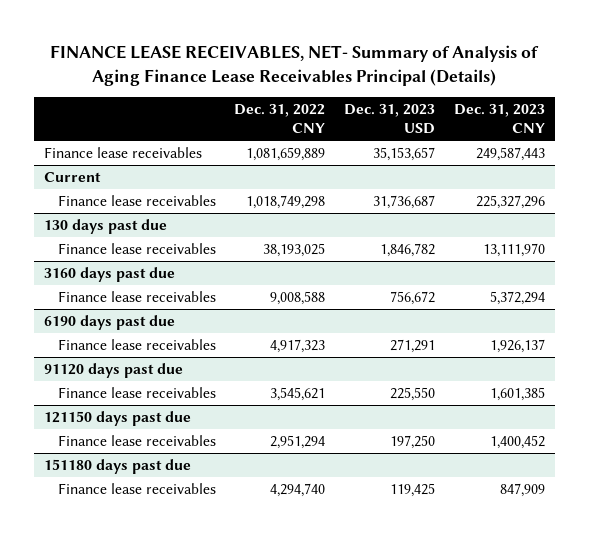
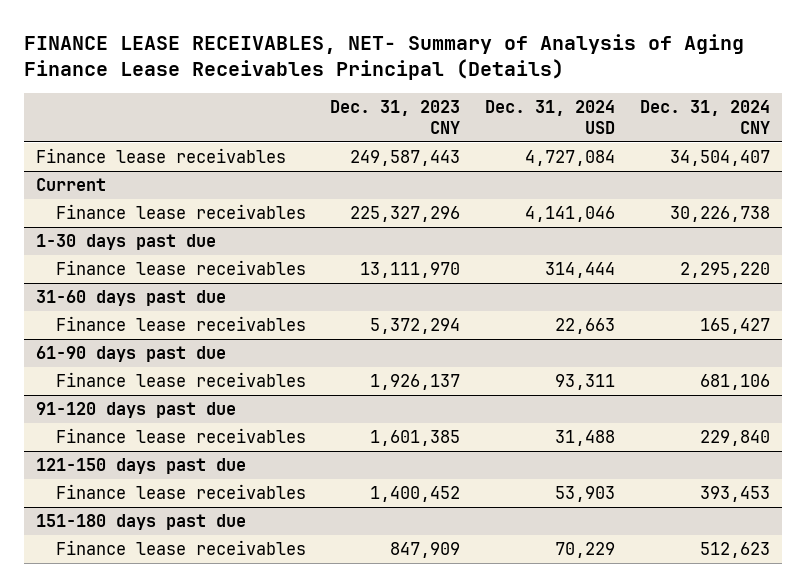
- | Dec. 31, 2022 CNY | Dec. 31, 2023 USD | Dec. 31, 2023 CNY
+ | Dec. 31, 2023 CNY | Dec. 31, 2024 USD | Dec. 31, 2024 CNY
- 130 days past due
+ 1-30 days past due
- 3160 days past due
+ 31-60 days past due
- 6190 days past due
+ 61-90 days past due
- 91120 days past due
+ 91-120 days past due
- 121150 days past due
+ 121-150 days past due
- 151180 days past due
+ 151-180 days past due

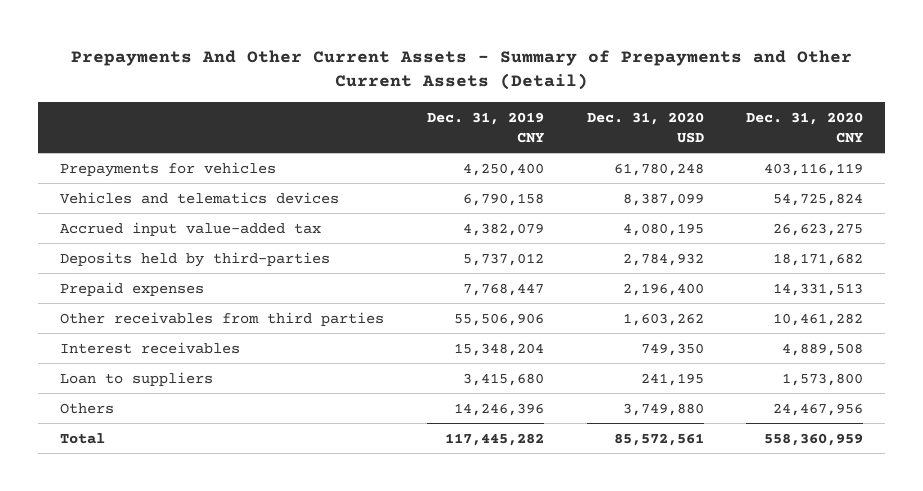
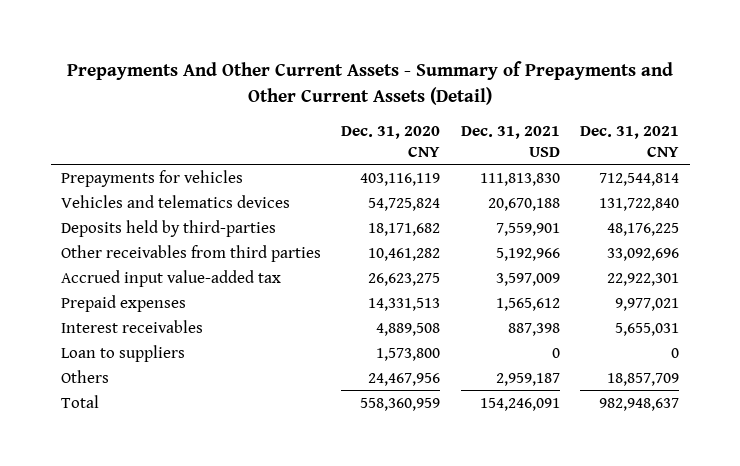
- | Dec. 31, 2019 CNY | Dec. 31, 2020 USD | Dec. 31, 2020 CNY
+ | Dec. 31, 2020 CNY | Dec. 31, 2021 USD | Dec. 31, 2021 CNY
moved down: Accrued input value-added tax | 26,623,275 | 3,597,009 | 22,922,301
moved down: Prepaid expenses | 14,331,513 | 1,565,612 | 9,977,021

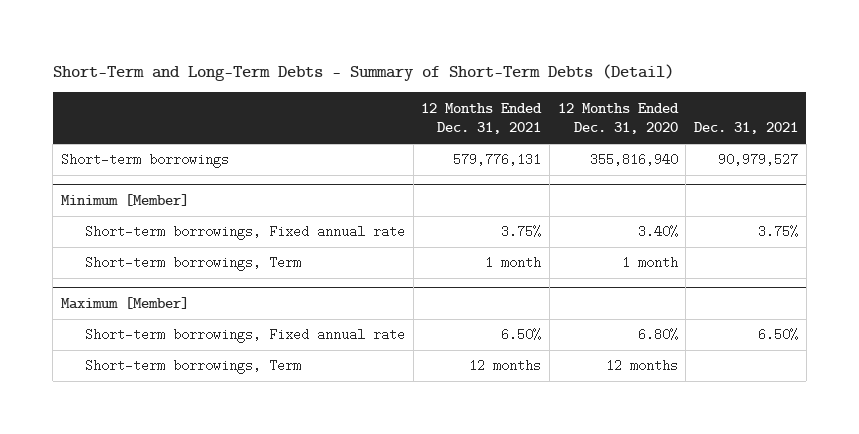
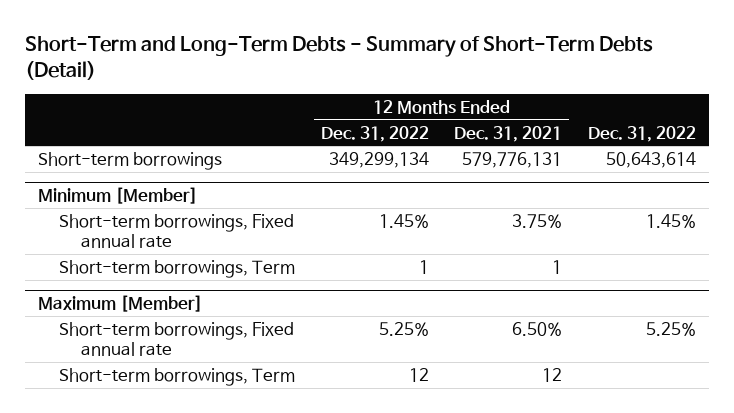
- | 12 Months Ended Dec. 31, 2021 | 12 Months Ended Dec. 31, 2020 | Dec. 31, 2021
+ | 12 Months Ended Dec. 31, 2022 | 12 Months Ended Dec. 31, 2021 | Dec. 31, 2022
@ Minimum [Member]
- Short-term borrowings, Term | 1 month | 1 month |
+ Short-term borrowings, Term | 1 | 1 |
@ Maximum [Member]
- Short-term borrowings, Term | 12 months | 12 months |
+ Short-term borrowings, Term | 12 | 12 |

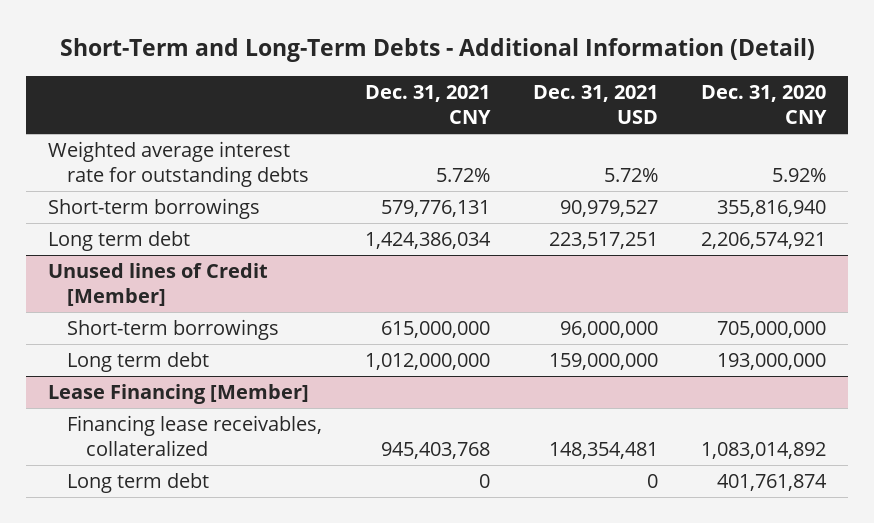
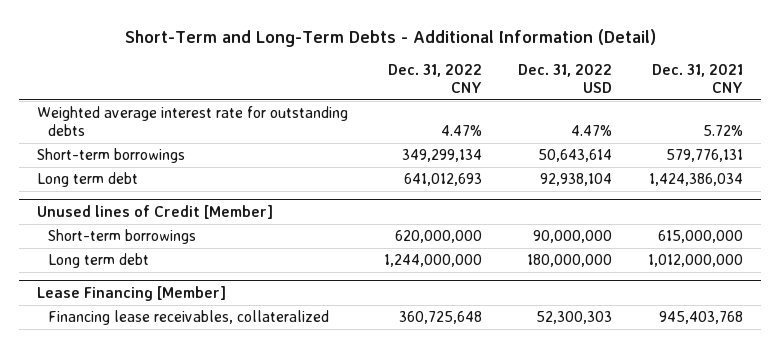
- | Dec. 31, 2021 CNY | Dec. 31, 2021 USD | Dec. 31, 2020 CNY
+ | Dec. 31, 2022 CNY | Dec. 31, 2022 USD | Dec. 31, 2021 CNY
@ Lease Financing [Member]
- Long term debt | 0 | 0 | 401,761,874

